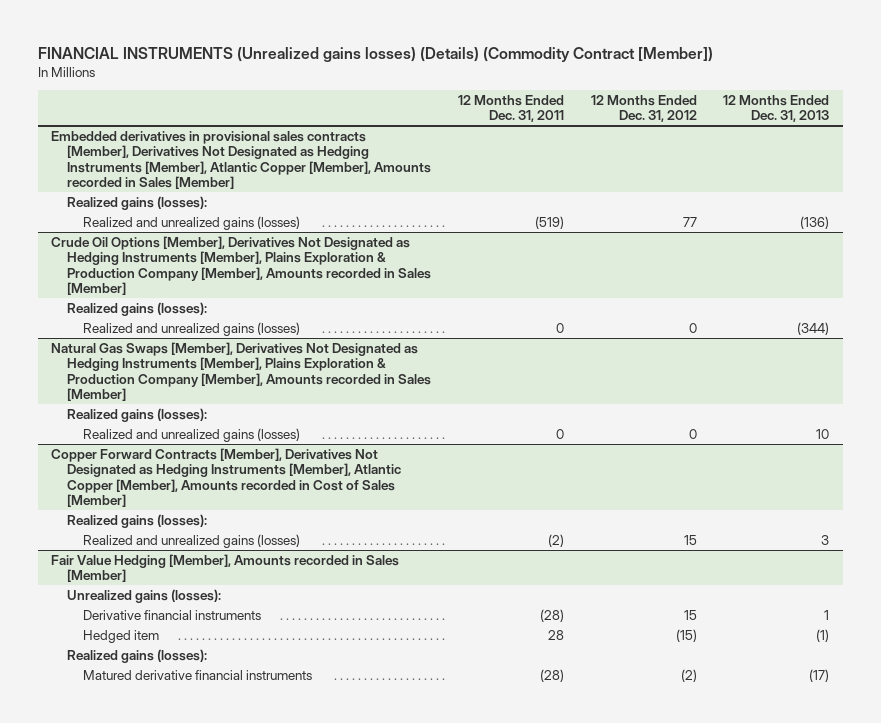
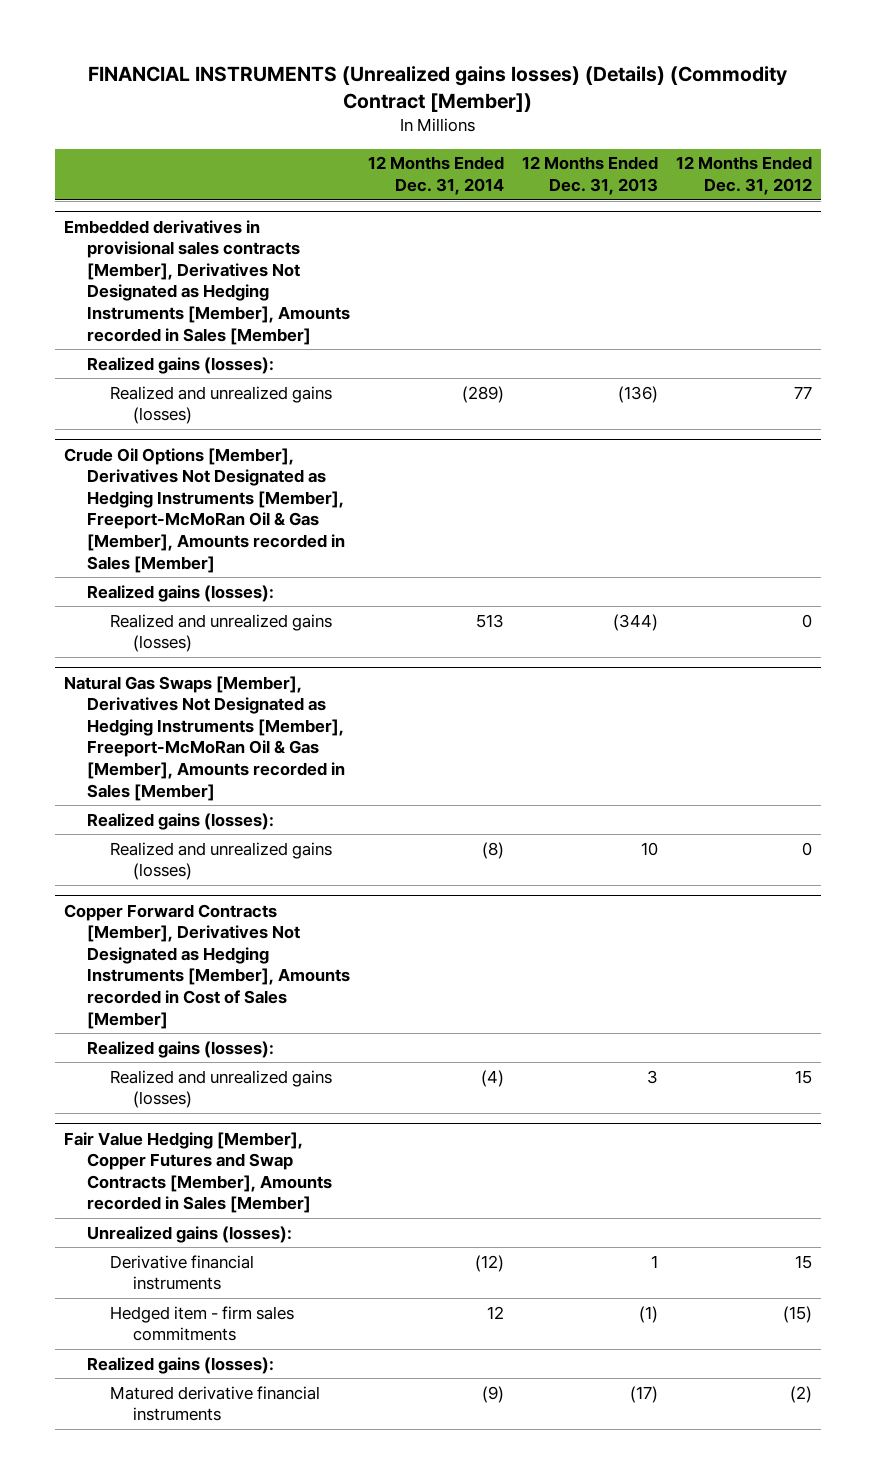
- | 12 Months Ended Dec. 31, 2011 | 12 Months Ended Dec. 31, 2012 | 12 Months Ended Dec. 31, 2013
+ | 12 Months Ended Dec. 31, 2014 | 12 Months Ended Dec. 31, 2013 | 12 Months Ended Dec. 31, 2012
- Embedded derivatives in provisional sales contracts [Member], Derivatives Not Designated as Hedging Instruments [Member], Atlantic Copper [Member], Amounts recorded in Sales [Member]
+ Embedded derivatives in provisional sales contracts [Member], Derivatives Not Designated as Hedging Instruments [Member], Amounts recorded in Sales [Member]
- Crude Oil Options [Member], Derivatives Not Designated as Hedging Instruments [Member], Plains Exploration & Production Company [Member], Amounts recorded in Sales [Member]
+ Crude Oil Options [Member], Derivatives Not Designated as Hedging Instruments [Member], Freeport-McMoRan Oil & Gas [Member], Amounts recorded in Sales [Member]
- Natural Gas Swaps [Member], Derivatives Not Designated as Hedging Instruments [Member], Plains Exploration & Production Company [Member], Amounts recorded in Sales [Member]
+ Natural Gas Swaps [Member], Derivatives Not Designated as Hedging Instruments [Member], Freeport-McMoRan Oil & Gas [Member], Amounts recorded in Sales [Member]
- Copper Forward Contracts [Member], Derivatives Not Designated as Hedging Instruments [Member], Atlantic Copper [Member], Amounts recorded in Cost of Sales [Member]
+ Copper Forward Contracts [Member], Derivatives Not Designated as Hedging Instruments [Member], Amounts recorded in Cost of Sales [Member]
- Fair Value Hedging [Member], Amounts recorded in Sales [Member]
+ Fair Value Hedging [Member], Copper Futures and Swap Contracts [Member], Amounts recorded in Sales [Member]
- Hedged item | 28 | (15) | (1)
+ Hedged item - firm sales commitments | 12 | (1) | (15)

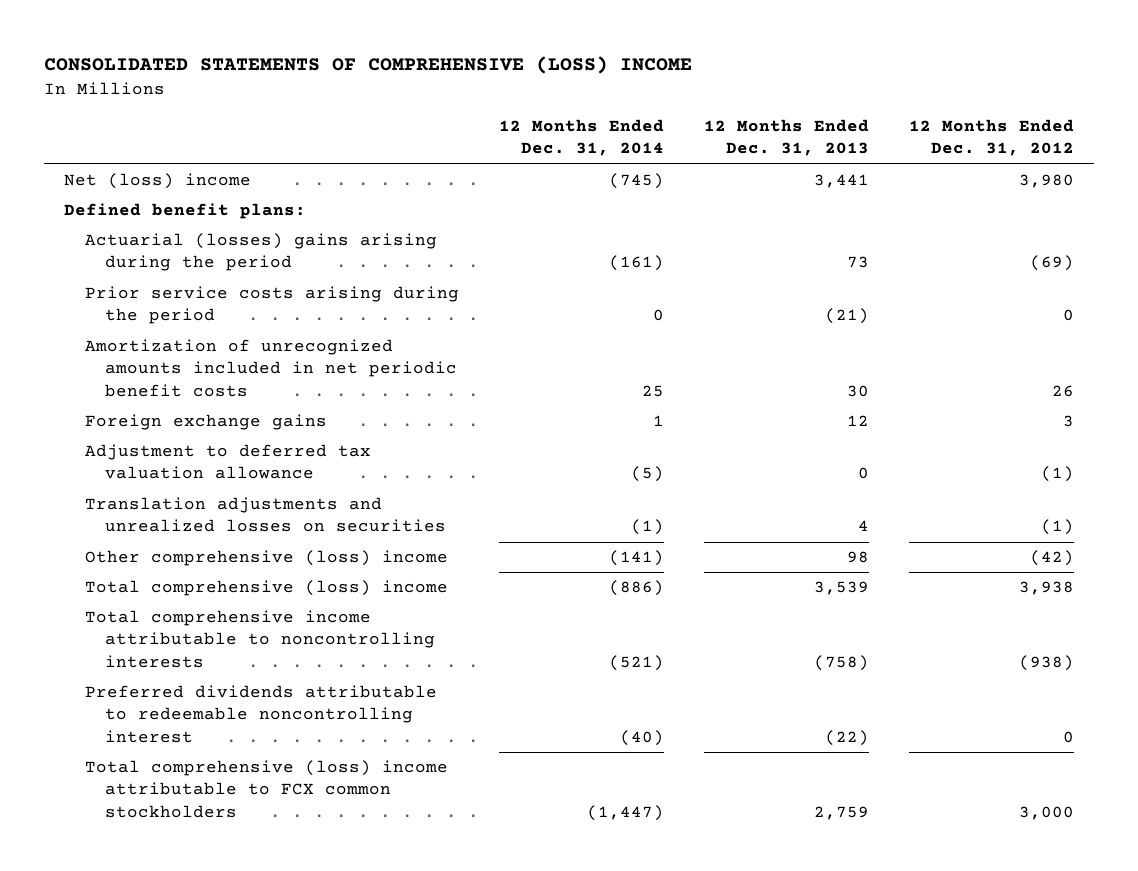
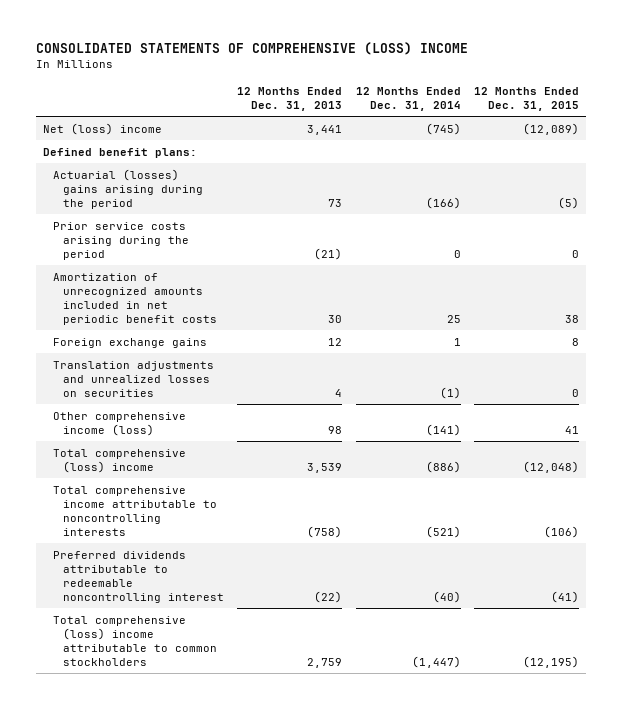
- | 12 Months Ended Dec. 31, 2014 | 12 Months Ended Dec. 31, 2013 | 12 Months Ended Dec. 31, 2012
+ | 12 Months Ended Dec. 31, 2013 | 12 Months Ended Dec. 31, 2014 | 12 Months Ended Dec. 31, 2015
- Actuarial (losses) gains arising during the period | (161) | 73 | (69)
+ Actuarial (losses) gains arising during the period | 73 | (166) | (5)
- Adjustment to deferred tax valuation allowance | (5) | 0 | (1)
- Other comprehensive (loss) income | (141) | 98 | (42)
+ Other comprehensive income (loss) | 98 | (141) | 41
- Total comprehensive (loss) income attributable to FCX common stockholders | (1,447) | 2,759 | 3,000
+ Total comprehensive (loss) income attributable to common stockholders | 2,759 | (1,447) | (12,195)

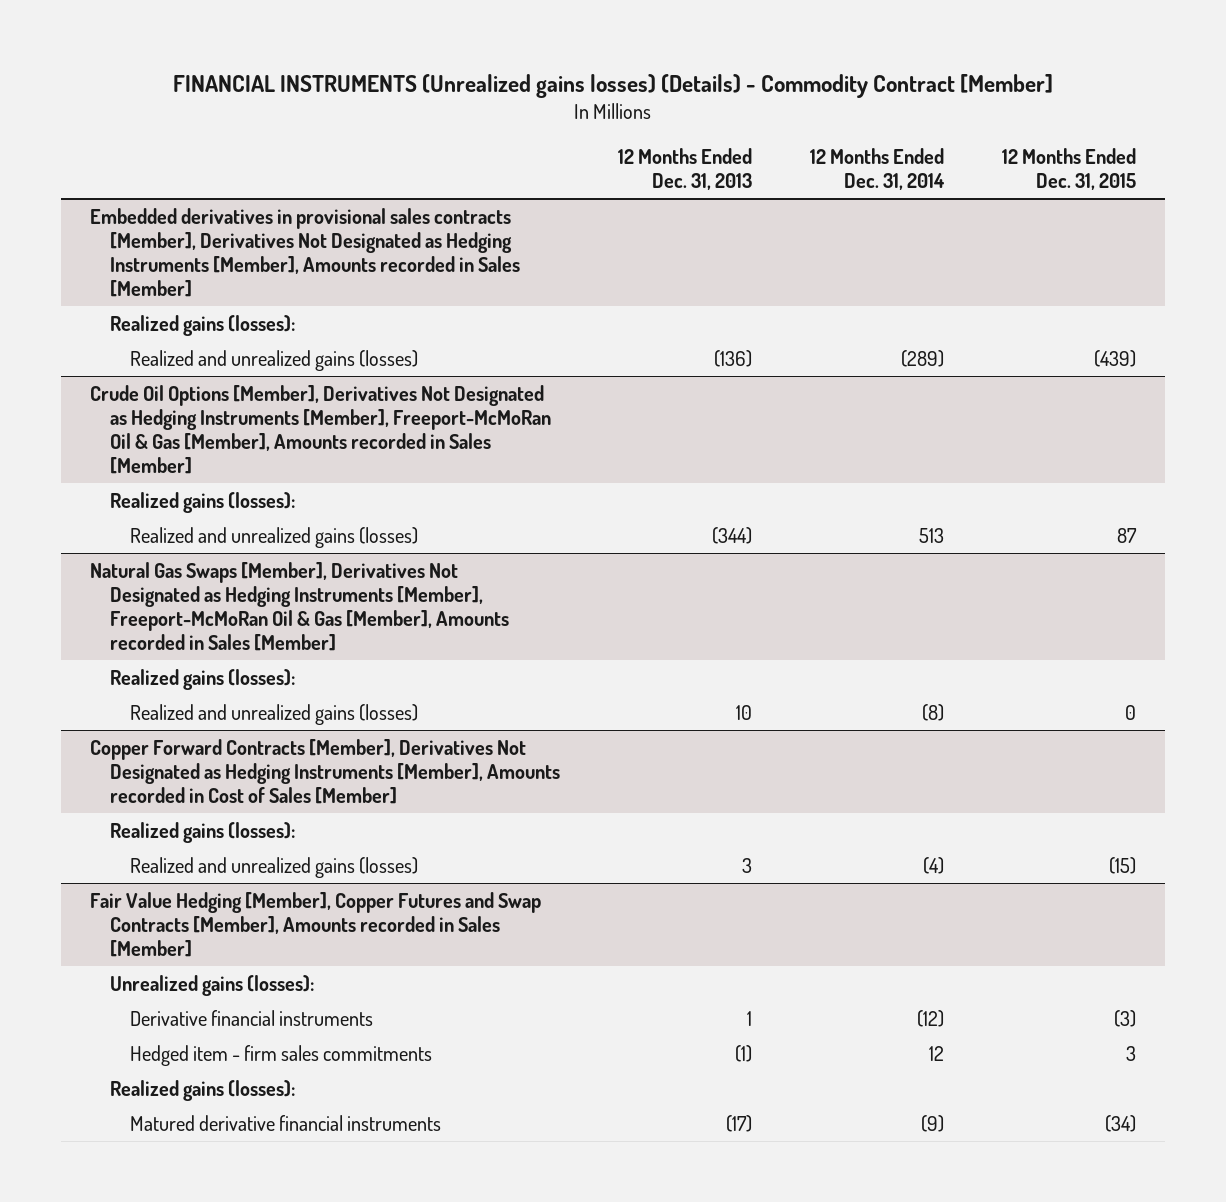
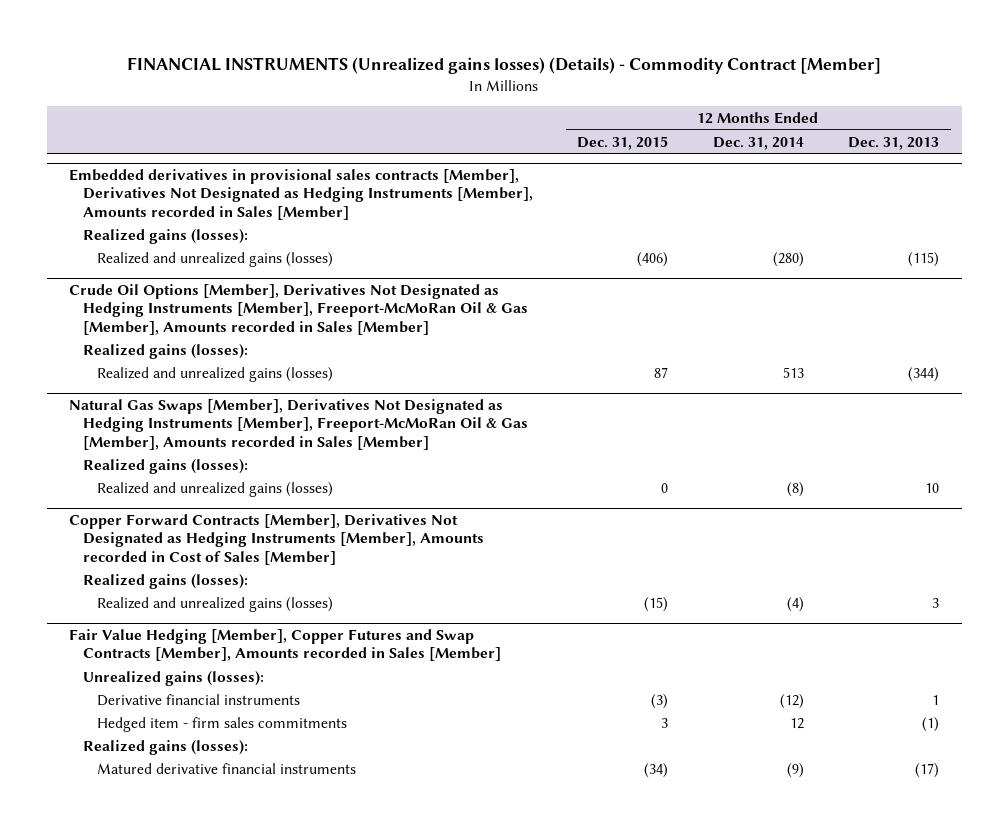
- | 12 Months Ended Dec. 31, 2013 | 12 Months Ended Dec. 31, 2014 | 12 Months Ended Dec. 31, 2015
+ | 12 Months Ended Dec. 31, 2015 | 12 Months Ended Dec. 31, 2014 | 12 Months Ended Dec. 31, 2013
@ Embedded derivatives in provisional sales contracts [Member], Derivatives Not Designated as Hedging Instruments [Member], Amounts recorded in Sales [Member]
- Realized and unrealized gains (losses) | (136) | (289) | (439)
+ Realized and unrealized gains (losses) | (406) | (280) | (115)

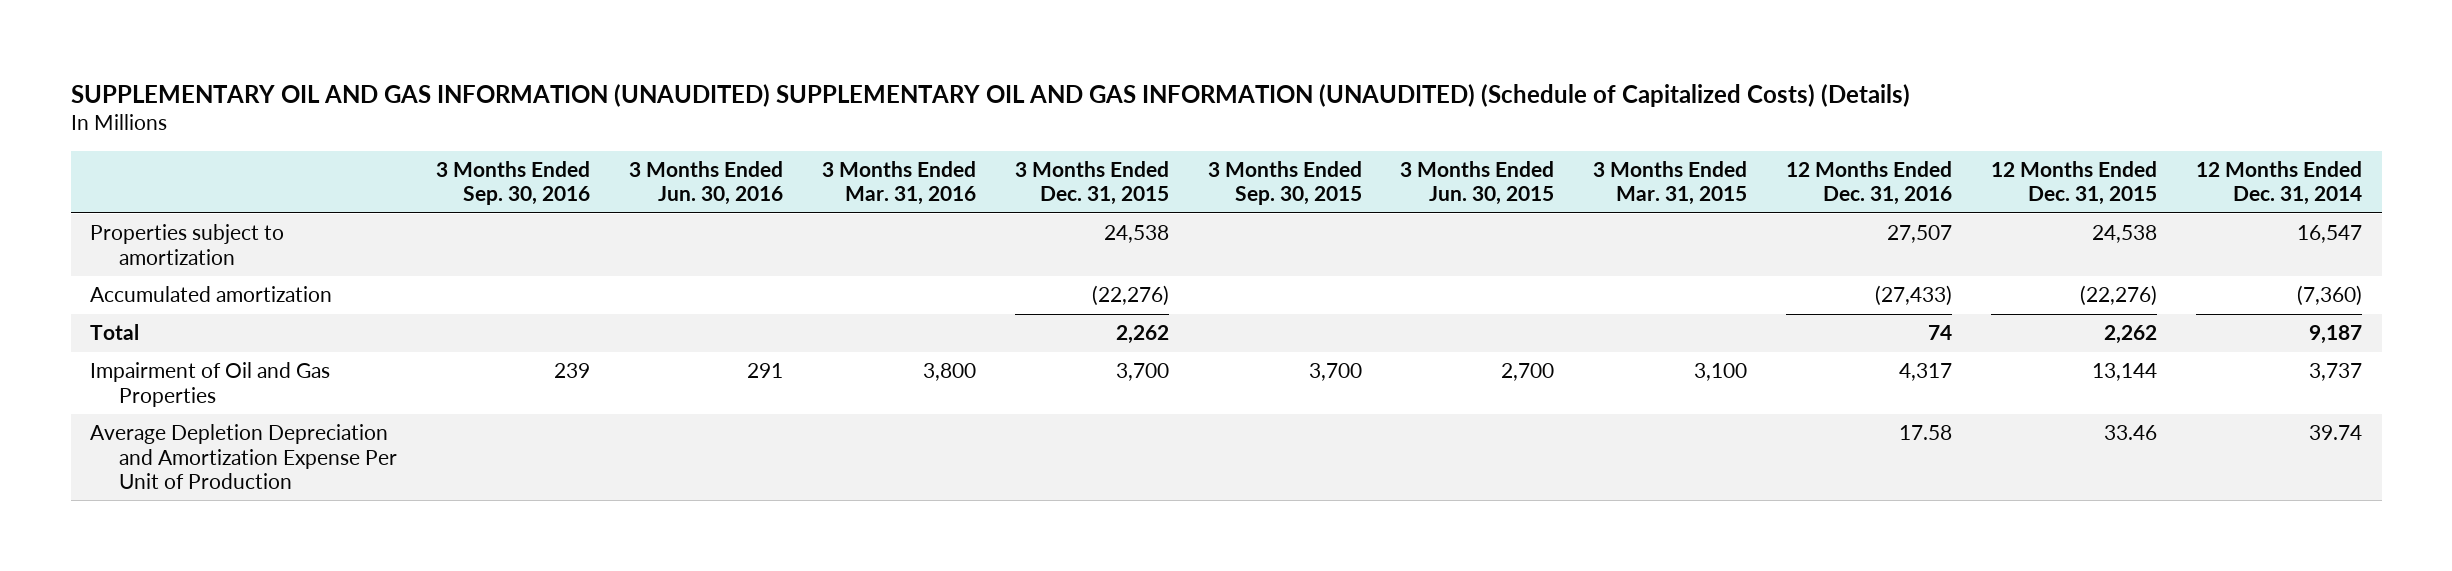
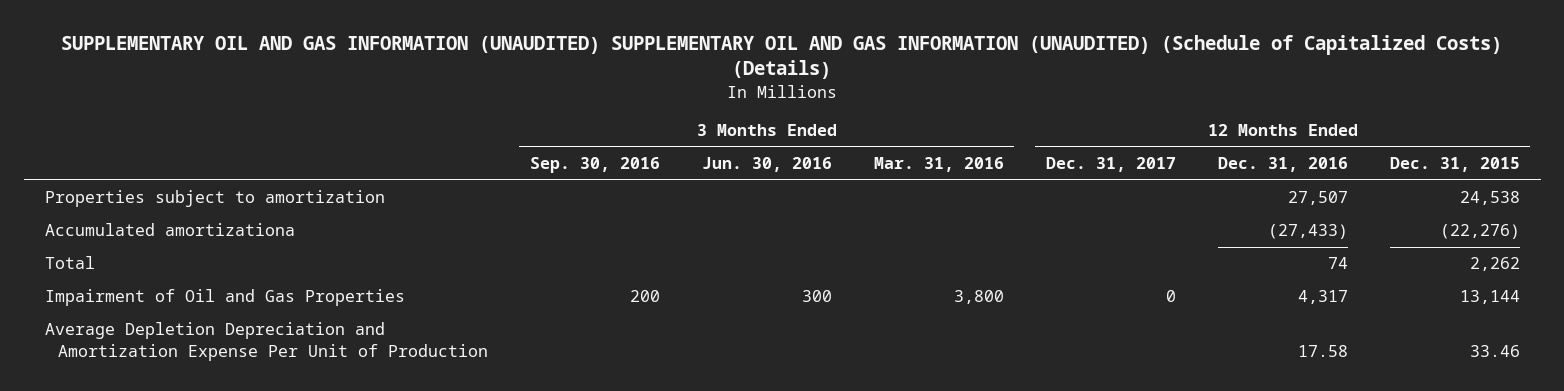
- | 3 Months Ended Sep. 30, 2016 | 3 Months Ended Jun. 30, 2016 | 3 Months Ended Mar. 31, 2016 | 3 Months Ended Dec. 31, 2015 | 3 Months Ended Sep. 30, 2015 | 3 Months Ended Jun. 30, 2015 | 3 Months Ended Mar. 31, 2015 | 12 Months Ended Dec. 31, 2016 | 12 Months Ended Dec. 31, 2015 | 12 Months Ended Dec. 31, 2014
+ | 3 Months Ended Sep. 30, 2016 | 3 Months Ended Jun. 30, 2016 | 3 Months Ended Mar. 31, 2016 | 12 Months Ended Dec. 31, 2017 | 12 Months Ended Dec. 31, 2016 | 12 Months Ended Dec. 31, 2015
- Accumulated amortization | | | | (22,276) | | | | (27,433) | (22,276) | (7,360)
+ Accumulated amortizationa | | | | | (27,433) | (22,276)
- Impairment of Oil and Gas Properties | 239 | 291 | 3,800 | 3,700 | 3,700 | 2,700 | 3,100 | 4,317 | 13,144 | 3,737
+ Impairment of Oil and Gas Properties | 200 | 300 | 3,800 | 0 | 4,317 | 13,144

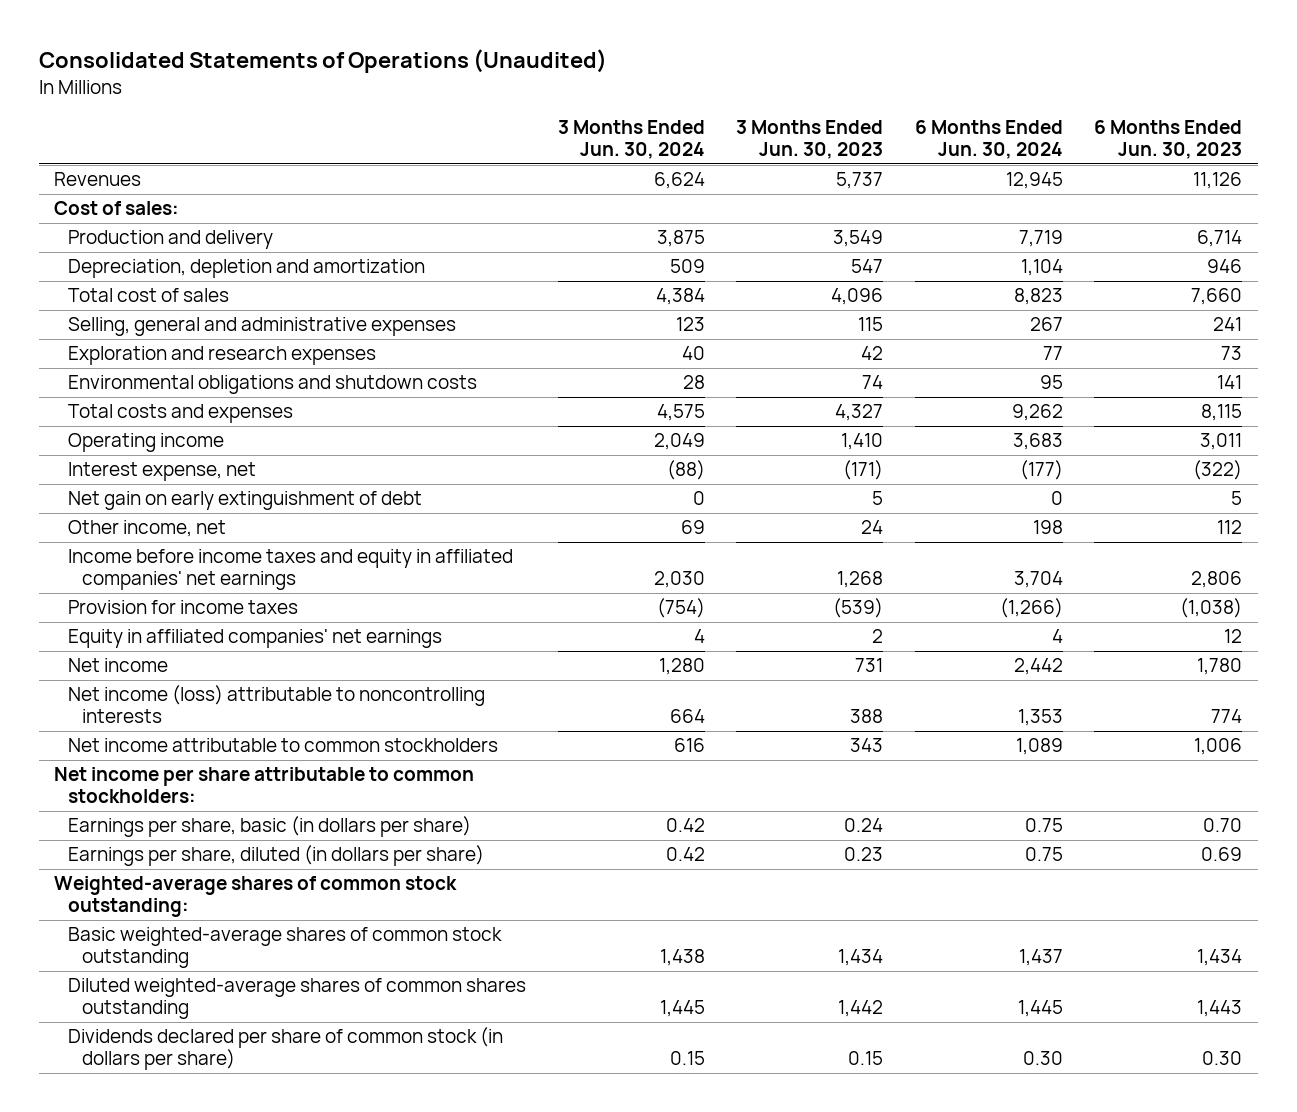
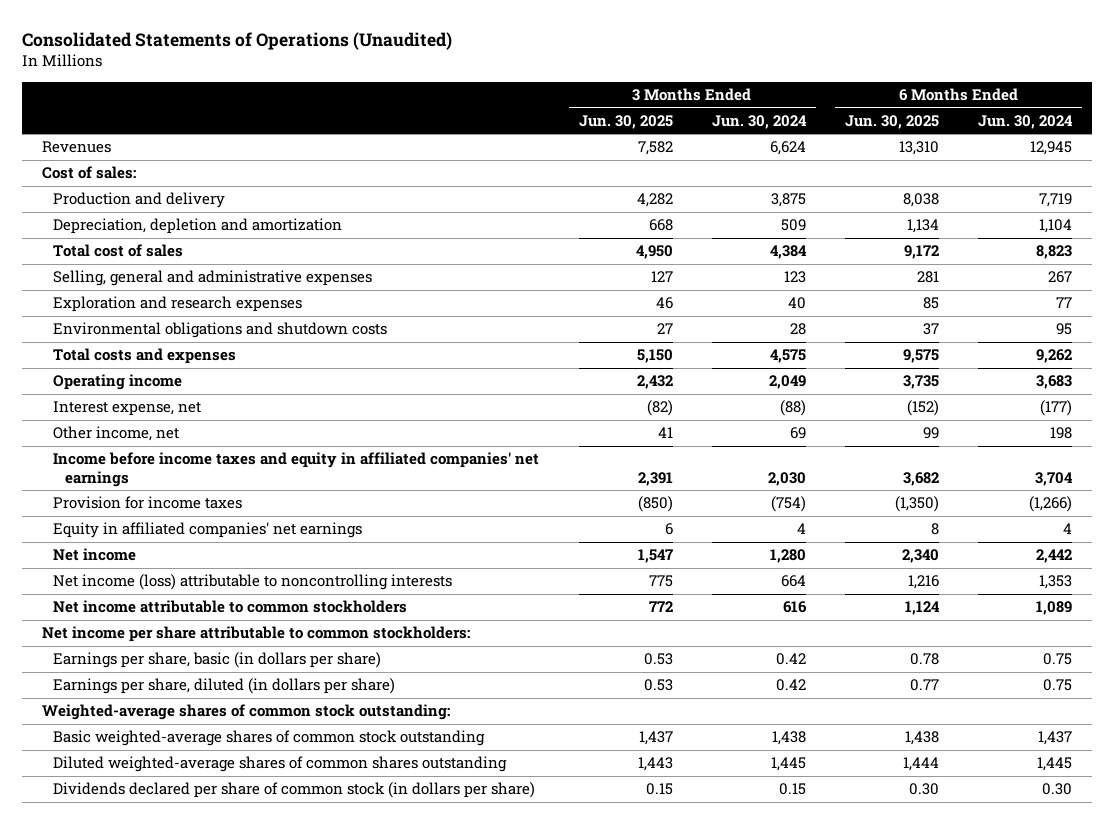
- | 3 Months Ended Jun. 30, 2024 | 3 Months Ended Jun. 30, 2023 | 6 Months Ended Jun. 30, 2024 | 6 Months Ended Jun. 30, 2023
+ | 3 Months Ended Jun. 30, 2025 | 3 Months Ended Jun. 30, 2024 | 6 Months Ended Jun. 30, 2025 | 6 Months Ended Jun. 30, 2024
- Net gain on early extinguishment of debt | 0 | 5 | 0 | 5

